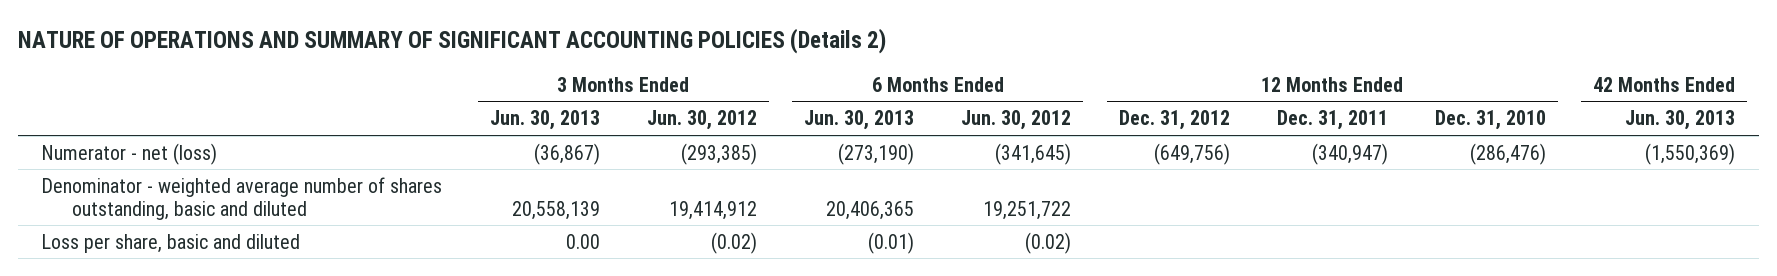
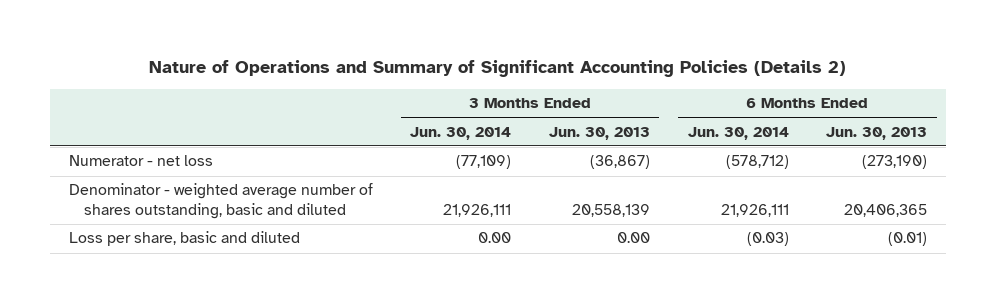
- NATURE OF OPERATIONS AND SUMMARY OF SIGNIFICANT ACCOUNTING POLICIES (Details 2)
+ Nature of Operations and Summary of Significant Accounting Policies (Details 2)
- | 3 Months Ended Jun. 30, 2013 | 3 Months Ended Jun. 30, 2012 | 6 Months Ended Jun. 30, 2013 | 6 Months Ended Jun. 30, 2012 | 12 Months Ended Dec. 31, 2012 | 12 Months Ended Dec. 31, 2011 | 12 Months Ended Dec. 31, 2010 | 42 Months Ended Jun. 30, 2013
+ | 3 Months Ended Jun. 30, 2014 | 3 Months Ended Jun. 30, 2013 | 6 Months Ended Jun. 30, 2014 | 6 Months Ended Jun. 30, 2013
- Numerator - net (loss) | (36,867) | (293,385) | (273,190) | (341,645) | (649,756) | (340,947) | (286,476) | (1,550,369)
+ Numerator - net loss | (77,109) | (36,867) | (578,712) | (273,190)

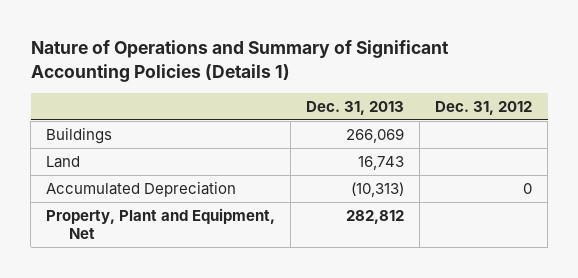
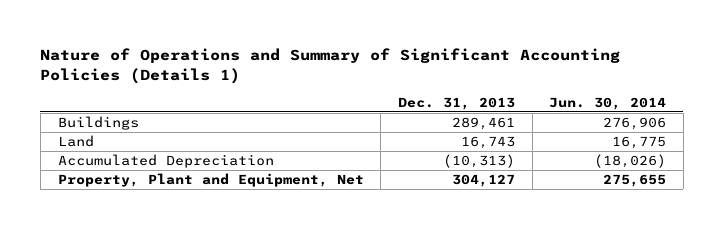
- | Dec. 31, 2013 | Dec. 31, 2012
+ | Dec. 31, 2013 | Jun. 30, 2014
- Buildings | 266,069 |
+ Buildings | 289,461 | 276,906
- Property, Plant and Equipment, Net | 282,812 |
+ Property, Plant and Equipment, Net | 304,127 | 275,655

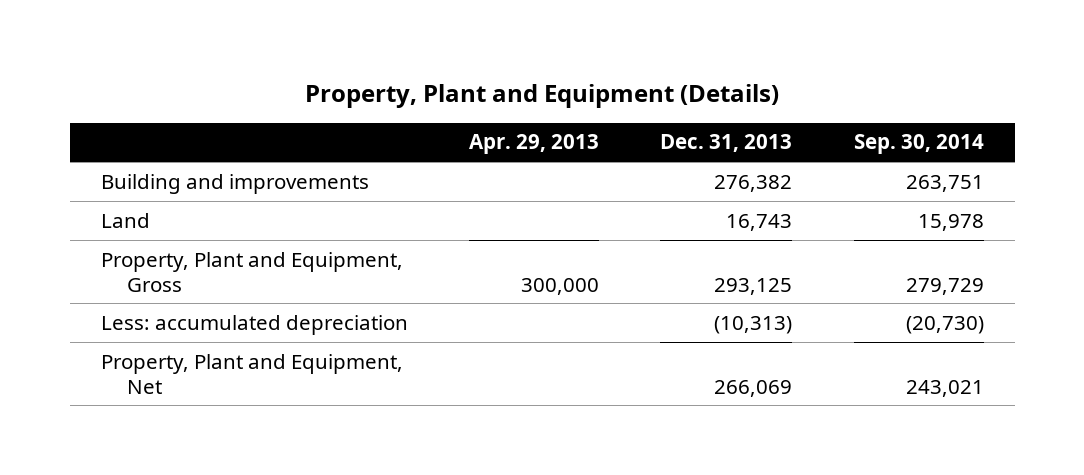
- Nature of Operations and Summary of Significant Accounting Policies (Details 1)
+ Property, Plant and Equipment (Details)
- | Dec. 31, 2013 | Jun. 30, 2014
+ | Apr. 29, 2013 | Dec. 31, 2013 | Sep. 30, 2014
- Buildings | 289,461 | 276,906
+ Building and improvements | | 276,382 | 263,751
- Accumulated Depreciation | (10,313) | (18,026)
- Property, Plant and Equipment, Net | 304,127 | 275,655
+ Property, Plant and Equipment, Gross | 300,000 | 293,125 | 279,729
+ Less: accumulated depreciation | | (10,313) | (20,730)
+ Property, Plant and Equipment, Net | | 266,069 | 243,021

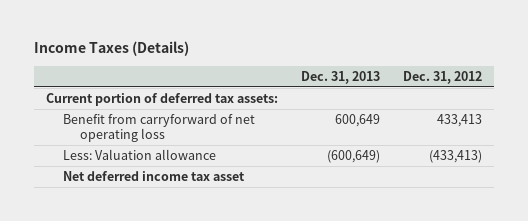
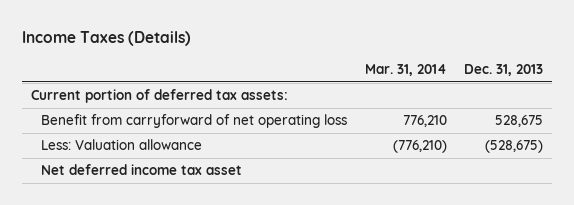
- | Dec. 31, 2013 | Dec. 31, 2012
+ | Mar. 31, 2014 | Dec. 31, 2013
- Benefit from carryforward of net operating loss | 600,649 | 433,413
- Less: Valuation allowance | (600,649) | (433,413)
+ Benefit from carryforward of net operating loss | 776,210 | 528,675
+ Less: Valuation allowance | (776,210) | (528,675)

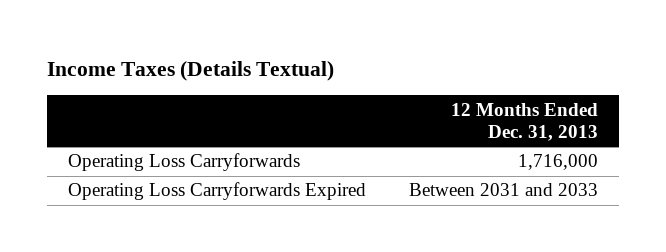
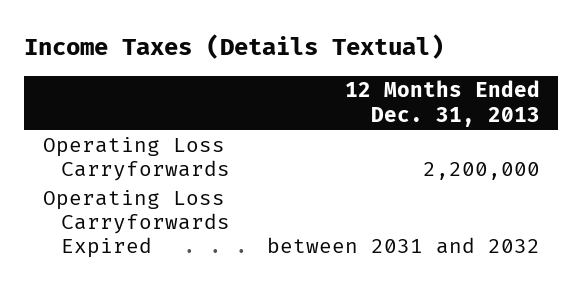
- Operating Loss Carryforwards | 1,716,000
- Operating Loss Carryforwards Expired | Between 2031 and 2033
+ Operating Loss Carryforwards | 2,200,000
+ Operating Loss Carryforwards Expired | between 2031 and 2032

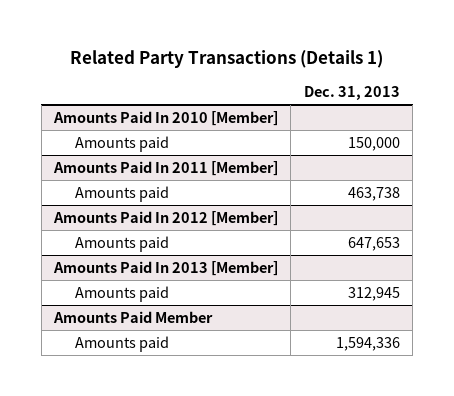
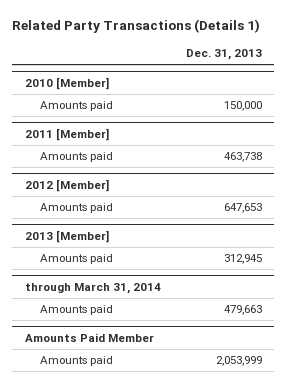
- Amounts Paid In 2010 [Member]
+ 2010 [Member]
- Amounts Paid In 2011 [Member]
+ 2011 [Member]
- Amounts Paid In 2012 [Member]
+ 2012 [Member]
- Amounts Paid In 2013 [Member]
+ 2013 [Member]
+ through March 31, 2014
+ Amounts paid | 479,663
@ Amounts Paid Member
- Amounts paid | 1,594,336
+ Amounts paid | 2,053,999

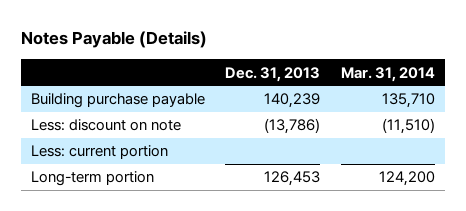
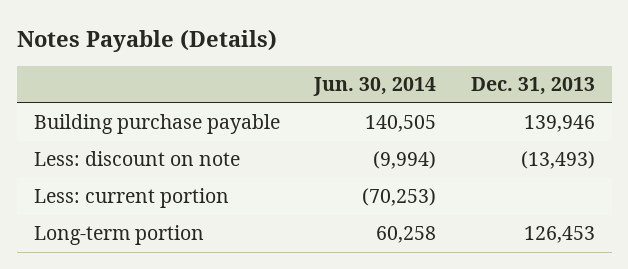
- | Dec. 31, 2013 | Mar. 31, 2014
+ | Jun. 30, 2014 | Dec. 31, 2013
- Building purchase payable | 140,239 | 135,710
- Less: discount on note | (13,786) | (11,510)
+ Building purchase payable | 140,505 | 139,946
+ Less: discount on note | (9,994) | (13,493)

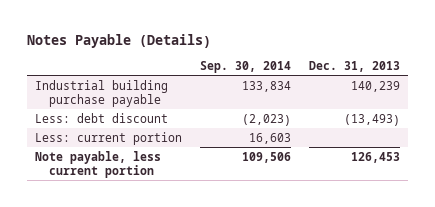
- | Jun. 30, 2014 | Dec. 31, 2013
+ | Sep. 30, 2014 | Dec. 31, 2013
- Building purchase payable | 140,505 | 139,946
- Less: discount on note | (9,994) | (13,493)
+ Industrial building purchase payable | 133,834 | 140,239
+ Less: debt discount | (2,023) | (13,493)
- Long-term portion | 60,258 | 126,453
+ Note payable, less current portion | 109,506 | 126,453

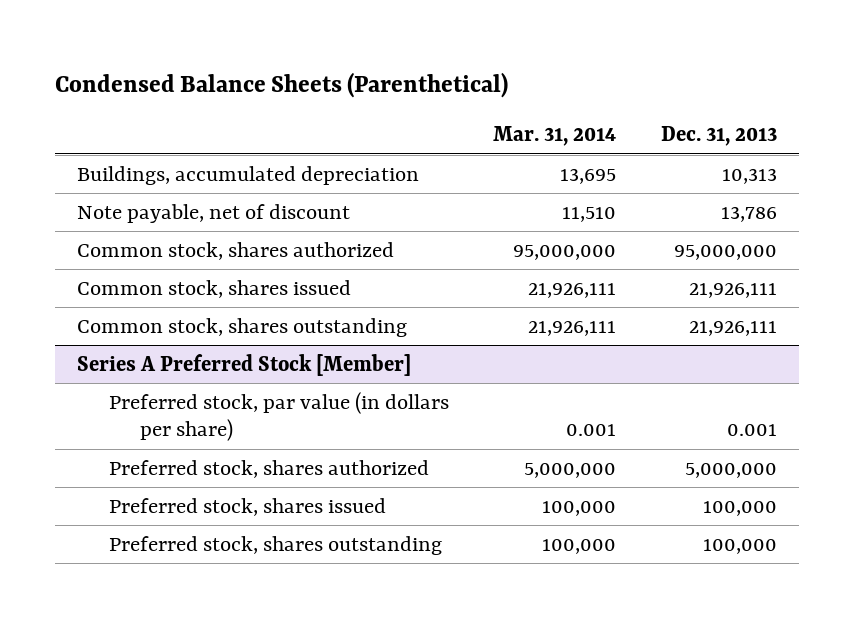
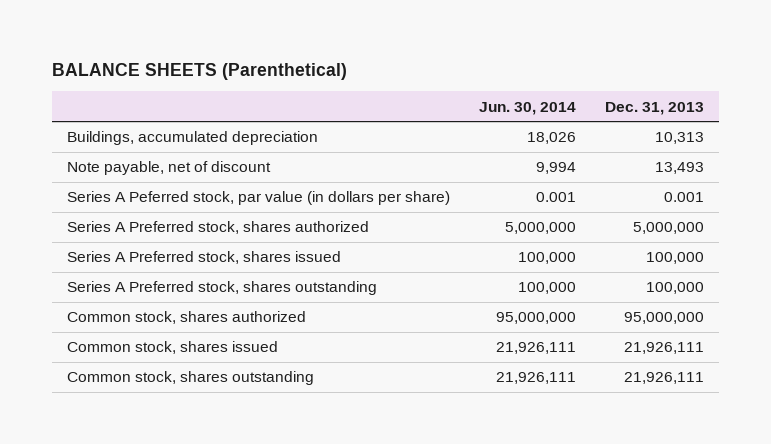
- Condensed Balance Sheets (Parenthetical)
+ BALANCE SHEETS (Parenthetical)
- | Mar. 31, 2014 | Dec. 31, 2013
+ | Jun. 30, 2014 | Dec. 31, 2013
- Note payable, net of discount | 11,510 | 13,786
+ Note payable, net of discount | 9,994 | 13,493
+ Series A Peferred stock, par value (in dollars per share) | 0.001 | 0.001
+ Series A Preferred stock, shares authorized | 5,000,000 | 5,000,000
+ Series A Preferred stock, shares issued | 100,000 | 100,000
+ Series A Preferred stock, shares outstanding | 100,000 | 100,000
- Series A Preferred Stock [Member]
- Preferred stock, par value (in dollars per share) | 0.001 | 0.001
- Preferred stock, shares authorized | 5,000,000 | 5,000,000
- Preferred stock, shares issued | 100,000 | 100,000
- Preferred stock, shares outstanding | 100,000 | 100,000

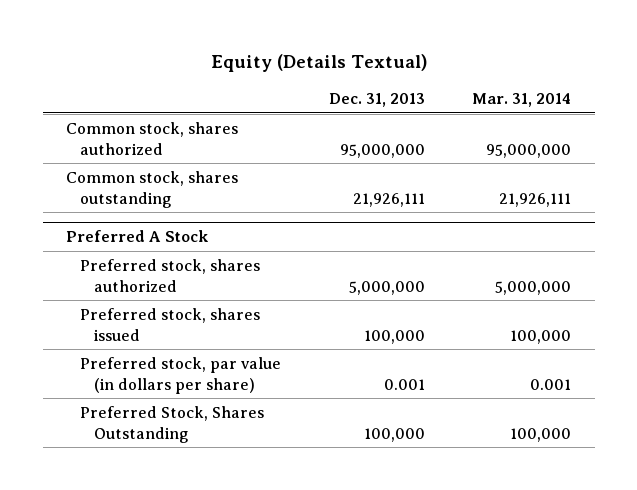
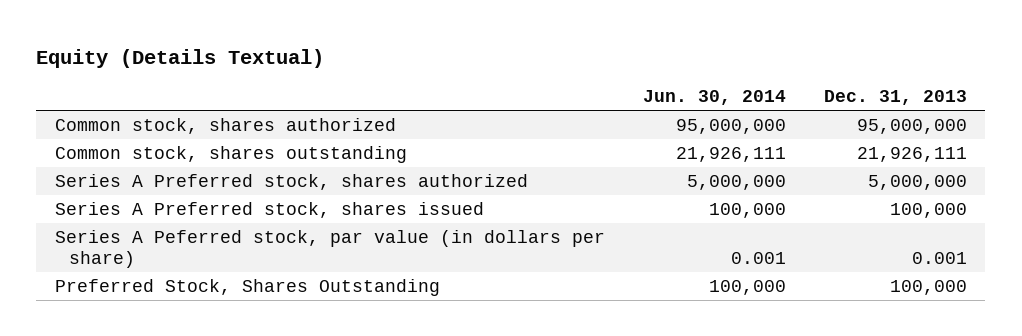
- | Dec. 31, 2013 | Mar. 31, 2014
+ | Jun. 30, 2014 | Dec. 31, 2013
- Preferred A Stock
- Preferred stock, shares authorized | 5,000,000 | 5,000,000
- Preferred stock, shares issued | 100,000 | 100,000
- Preferred stock, par value (in dollars per share) | 0.001 | 0.001
+ Series A Preferred stock, shares authorized | 5,000,000 | 5,000,000
+ Series A Preferred stock, shares issued | 100,000 | 100,000
+ Series A Peferred stock, par value (in dollars per share) | 0.001 | 0.001

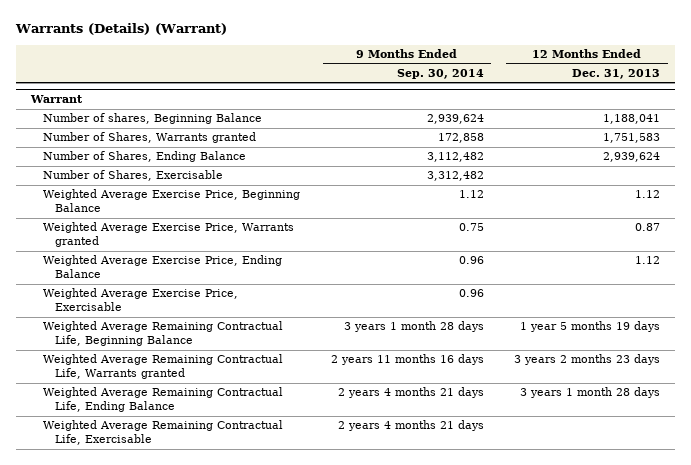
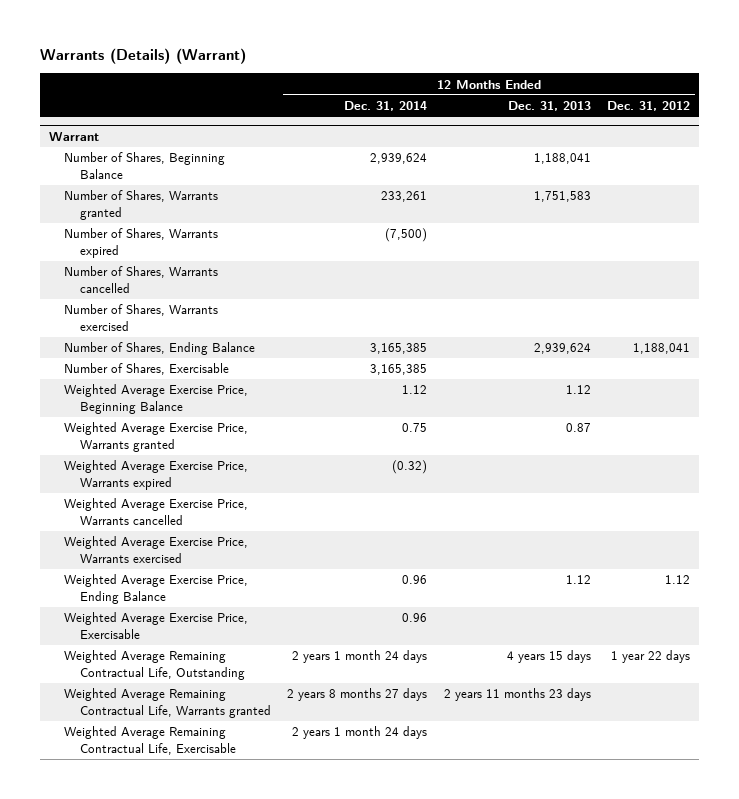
- | 9 Months Ended Sep. 30, 2014 | 12 Months Ended Dec. 31, 2013
+ | 12 Months Ended Dec. 31, 2014 | 12 Months Ended Dec. 31, 2013 | 12 Months Ended Dec. 31, 2012
@ Warrant
- Number of shares, Beginning Balance | 2,939,624 | 1,188,041
+ Number of Shares, Beginning Balance | 2,939,624 | 1,188,041 |
+ Number of Shares, Warrants expired | (7,500) | |
+ Number of Shares, Warrants cancelled
+ Number of Shares, Warrants exercised
+ Weighted Average Exercise Price, Warrants expired | (0.32) | |
+ Weighted Average Exercise Price, Warrants cancelled
+ Weighted Average Exercise Price, Warrants exercised
- Weighted Average Remaining Contractual Life, Beginning Balance | 3 years 1 month 28 days | 1 year 5 months 19 days
- Weighted Average Remaining Contractual Life, Warrants granted | 2 years 11 months 16 days | 3 years 2 months 23 days
- Weighted Average Remaining Contractual Life, Ending Balance | 2 years 4 months 21 days | 3 years 1 month 28 days
+ Weighted Average Remaining Contractual Life, Outstanding | 2 years 1 month 24 days | 4 years 15 days | 1 year 22 days
+ Weighted Average Remaining Contractual Life, Warrants granted | 2 years 8 months 27 days | 2 years 11 months 23 days |

